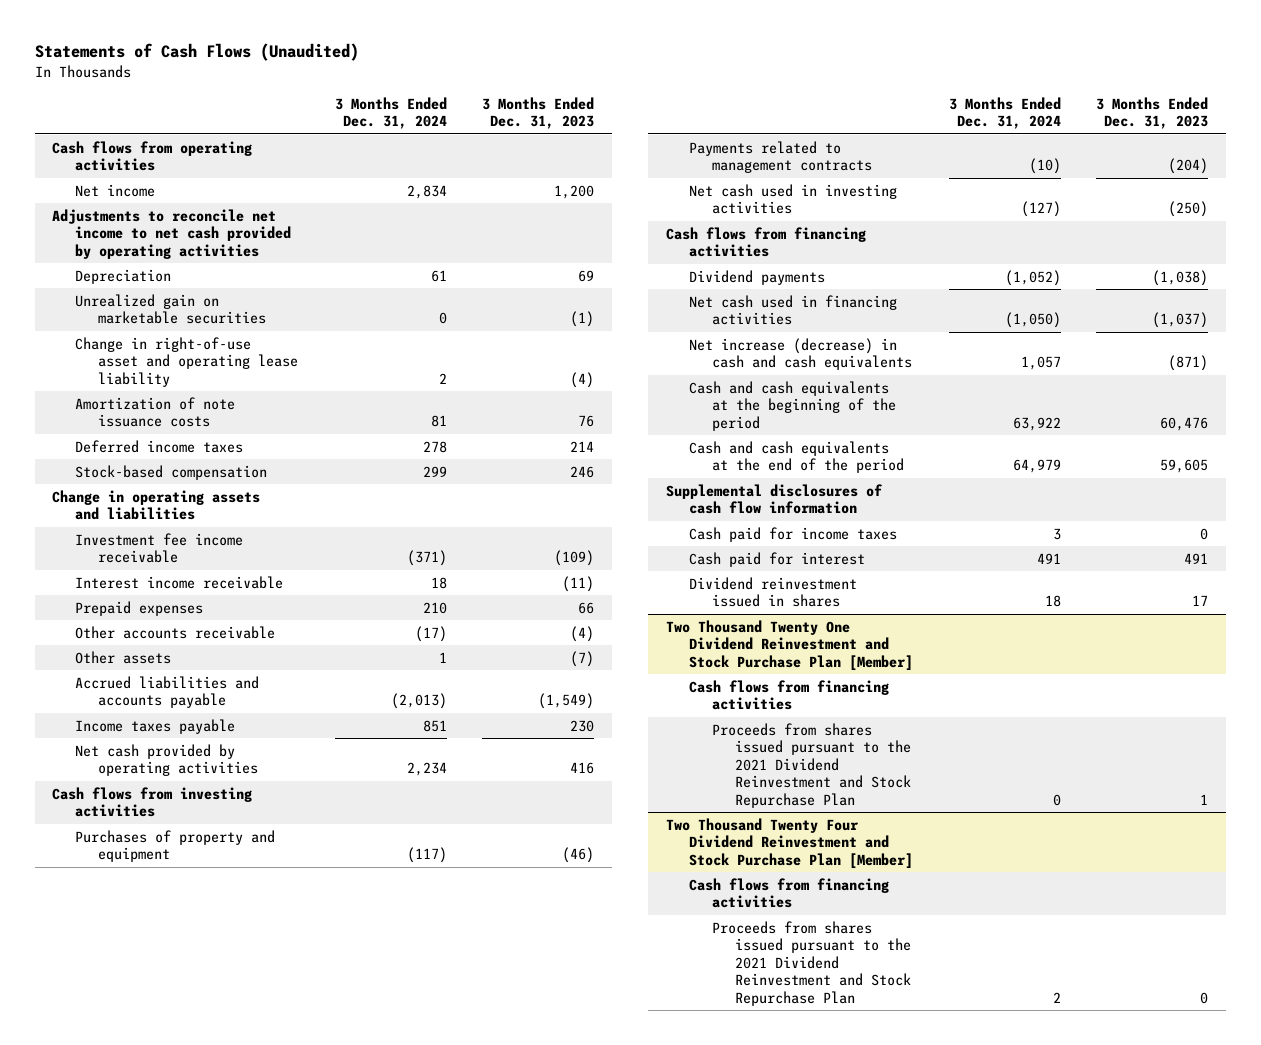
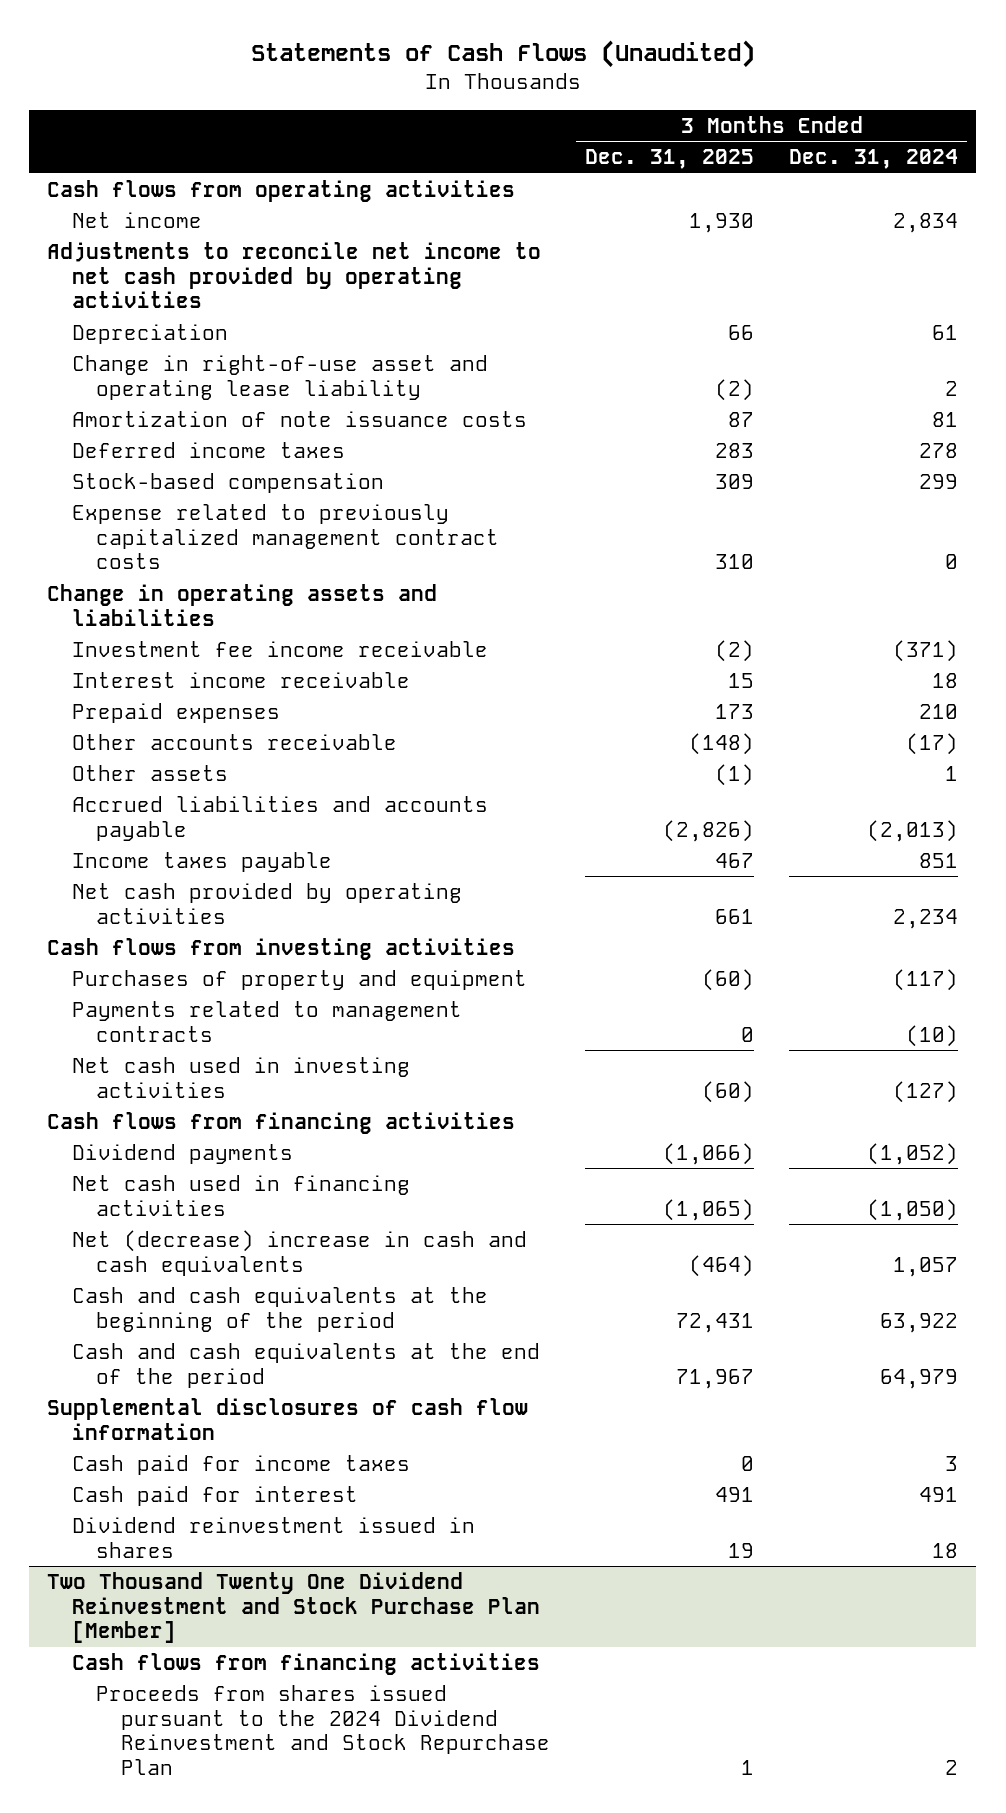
- | 3 Months Ended Dec. 31, 2024 | 3 Months Ended Dec. 31, 2023
+ | 3 Months Ended Dec. 31, 2025 | 3 Months Ended Dec. 31, 2024
- Unrealized gain on marketable securities | 0 | (1)
+ Expense related to previously capitalized management contract costs | 310 | 0
- Net increase (decrease) in cash and cash equivalents | 1,057 | (871)
+ Net (decrease) increase in cash and cash equivalents | (464) | 1,057
@ Two Thousand Twenty One Dividend Reinvestment and Stock Purchase Plan [Member]
- Proceeds from shares issued pursuant to the 2021 Dividend Reinvestment and Stock Repurchase Plan | 0 | 1
- Two Thousand Twenty Four Dividend Reinvestment and Stock Purchase Plan [Member]
- Cash flows from financing activities
- Proceeds from shares issued pursuant to the 2021 Dividend Reinvestment and Stock Repurchase Plan | 2 | 0
@ Two Thousand Twenty One Dividend Reinvestment and Stock Purchase Plan [Member]
+ Proceeds from shares issued pursuant to the 2024 Dividend Reinvestment and Stock Repurchase Plan | 1 | 2

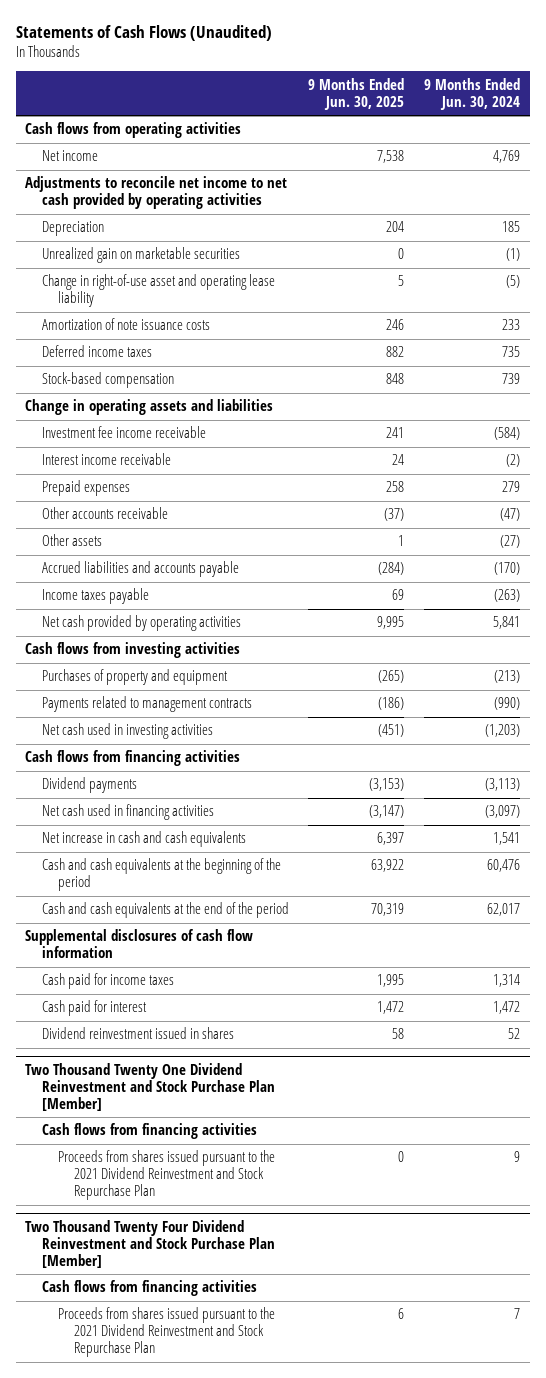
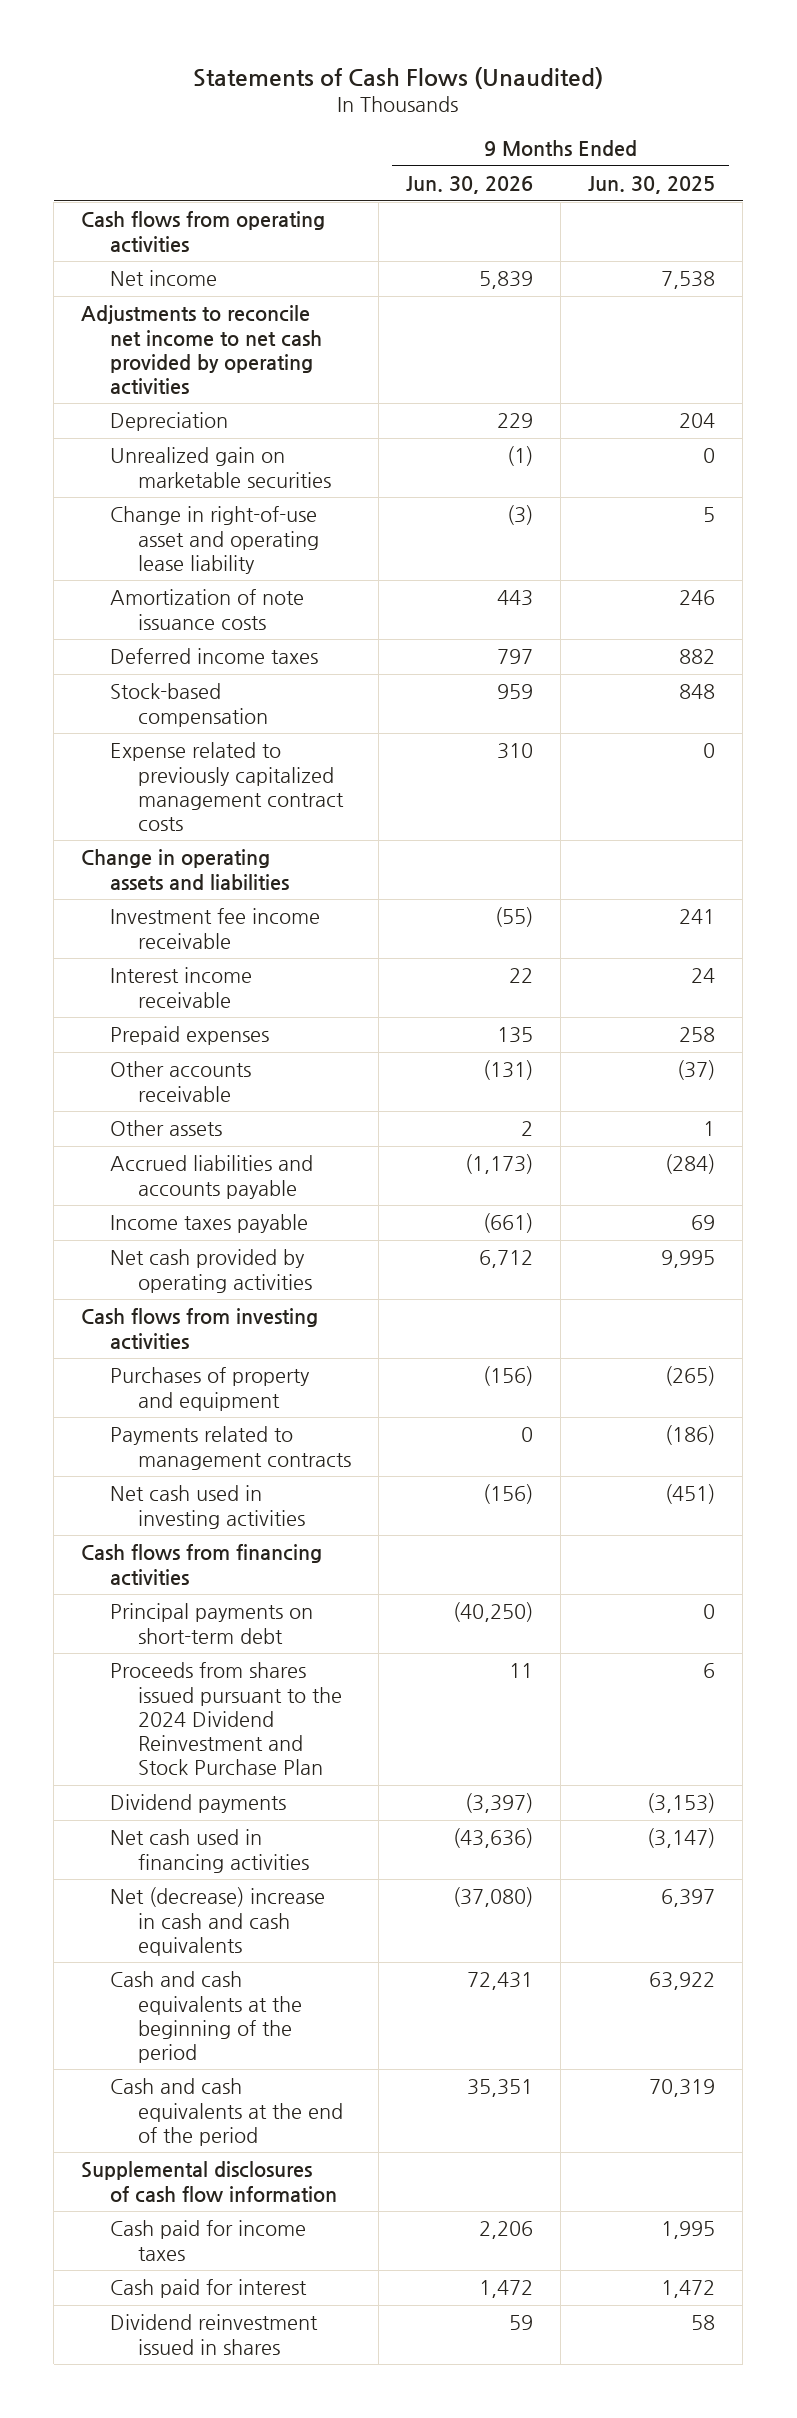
- | 9 Months Ended Jun. 30, 2025 | 9 Months Ended Jun. 30, 2024
+ | 9 Months Ended Jun. 30, 2026 | 9 Months Ended Jun. 30, 2025
+ Expense related to previously capitalized management contract costs | 310 | 0
+ Principal payments on short-term debt | (40,250) | 0
+ Proceeds from shares issued pursuant to the 2024 Dividend Reinvestment and Stock Purchase Plan | 11 | 6
- Net increase in cash and cash equivalents | 6,397 | 1,541
+ Net (decrease) increase in cash and cash equivalents | (37,080) | 6,397
- Two Thousand Twenty One Dividend Reinvestment and Stock Purchase Plan [Member]
- Cash flows from financing activities
- Proceeds from shares issued pursuant to the 2021 Dividend Reinvestment and Stock Repurchase Plan | 0 | 9
- Two Thousand Twenty Four Dividend Reinvestment and Stock Purchase Plan [Member]
- Cash flows from financing activities
- Proceeds from shares issued pursuant to the 2021 Dividend Reinvestment and Stock Repurchase Plan | 6 | 7

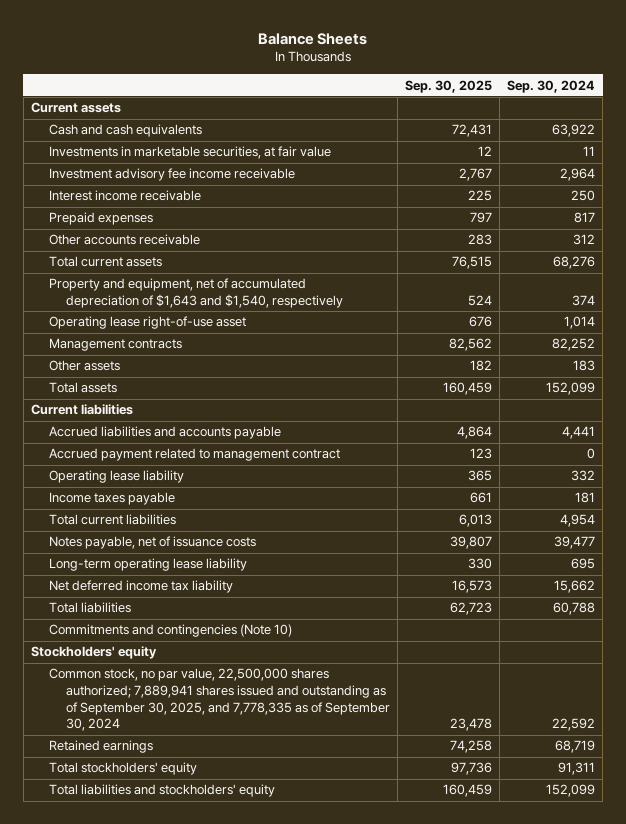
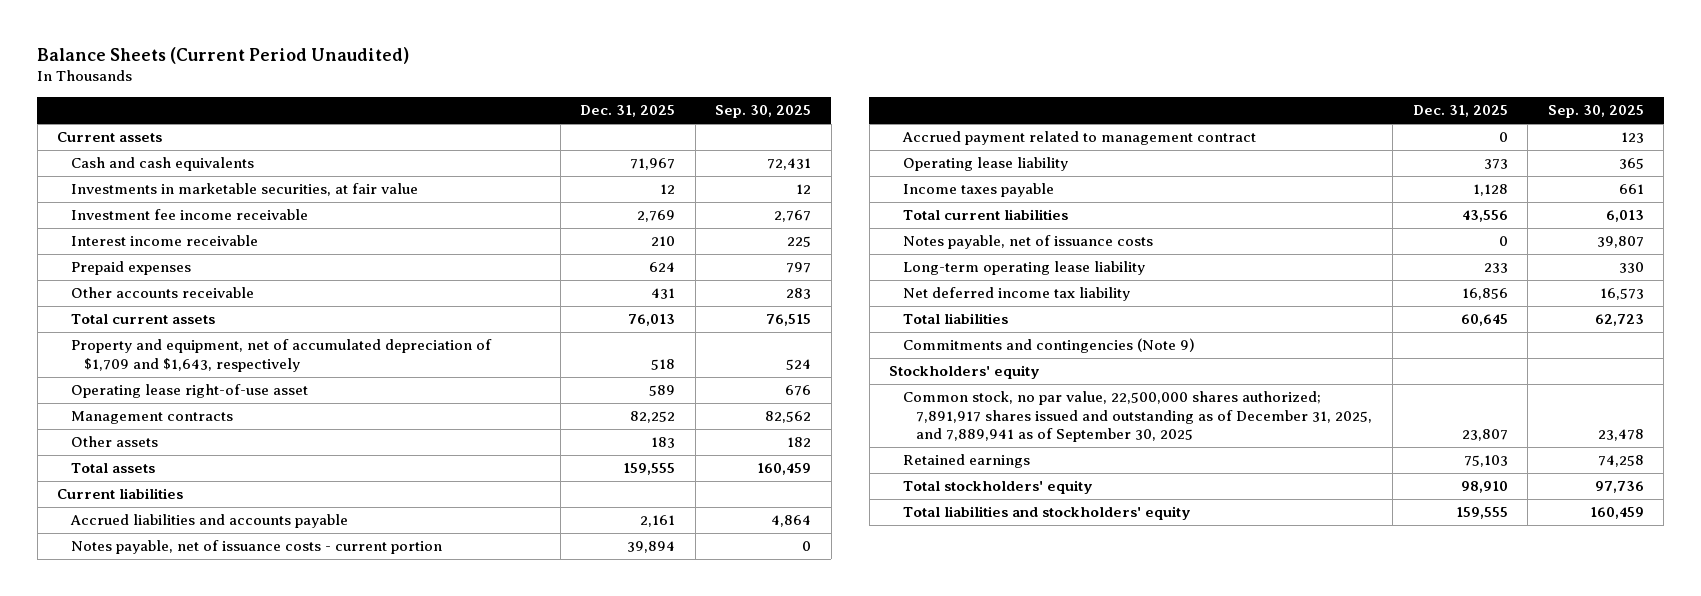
- Balance Sheets
+ Balance Sheets (Current Period Unaudited)
- | Sep. 30, 2025 | Sep. 30, 2024
+ | Dec. 31, 2025 | Sep. 30, 2025
- Investment advisory fee income receivable | 2,767 | 2,964
+ Investment fee income receivable | 2,769 | 2,767
- Property and equipment, net of accumulated depreciation of $1,643 and $1,540, respectively | 524 | 374
+ Property and equipment, net of accumulated depreciation of $1,709 and $1,643, respectively | 518 | 524
+ Notes payable, net of issuance costs - current portion | 39,894 | 0
- Commitments and contingencies (Note 10)
+ Commitments and contingencies (Note 9)
- Common stock, no par value, 22,500,000 shares authorized; 7,889,941 shares issued and outstanding as of September 30, 2025, and 7,778,335 as of September 30, 2024 | 23,478 | 22,592
+ Common stock, no par value, 22,500,000 shares authorized; 7,891,917 shares issued and outstanding as of December 31, 2025, and 7,889,941 as of September 30, 2025 | 23,807 | 23,478

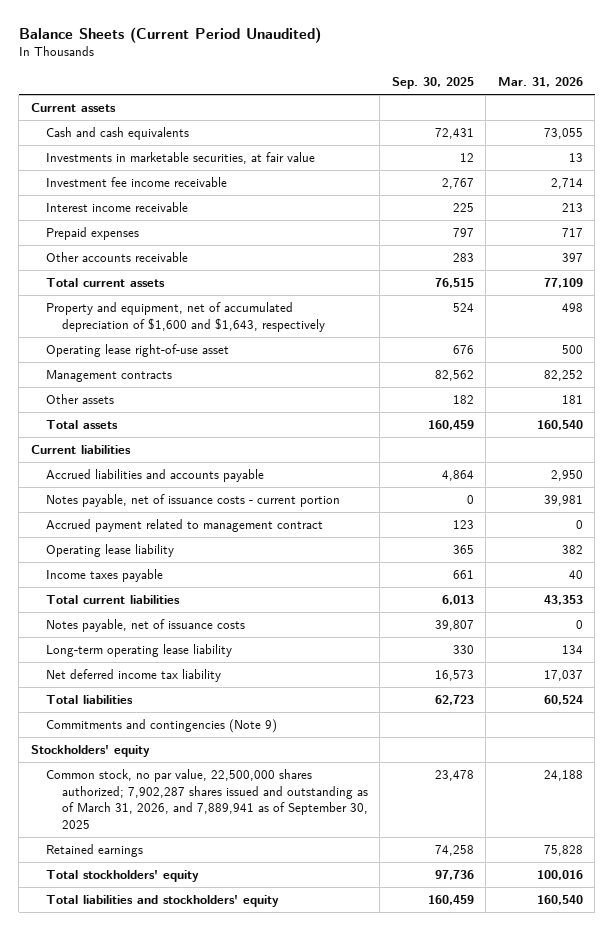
- | Dec. 31, 2025 | Sep. 30, 2025
+ | Sep. 30, 2025 | Mar. 31, 2026
- Property and equipment, net of accumulated depreciation of $1,709 and $1,643, respectively | 518 | 524
+ Property and equipment, net of accumulated depreciation of $1,600 and $1,643, respectively | 524 | 498
- Common stock, no par value, 22,500,000 shares authorized; 7,891,917 shares issued and outstanding as of December 31, 2025, and 7,889,941 as of September 30, 2025 | 23,807 | 23,478
+ Common stock, no par value, 22,500,000 shares authorized; 7,902,287 shares issued and outstanding as of March 31, 2026, and 7,889,941 as of September 30, 2025 | 23,478 | 24,188

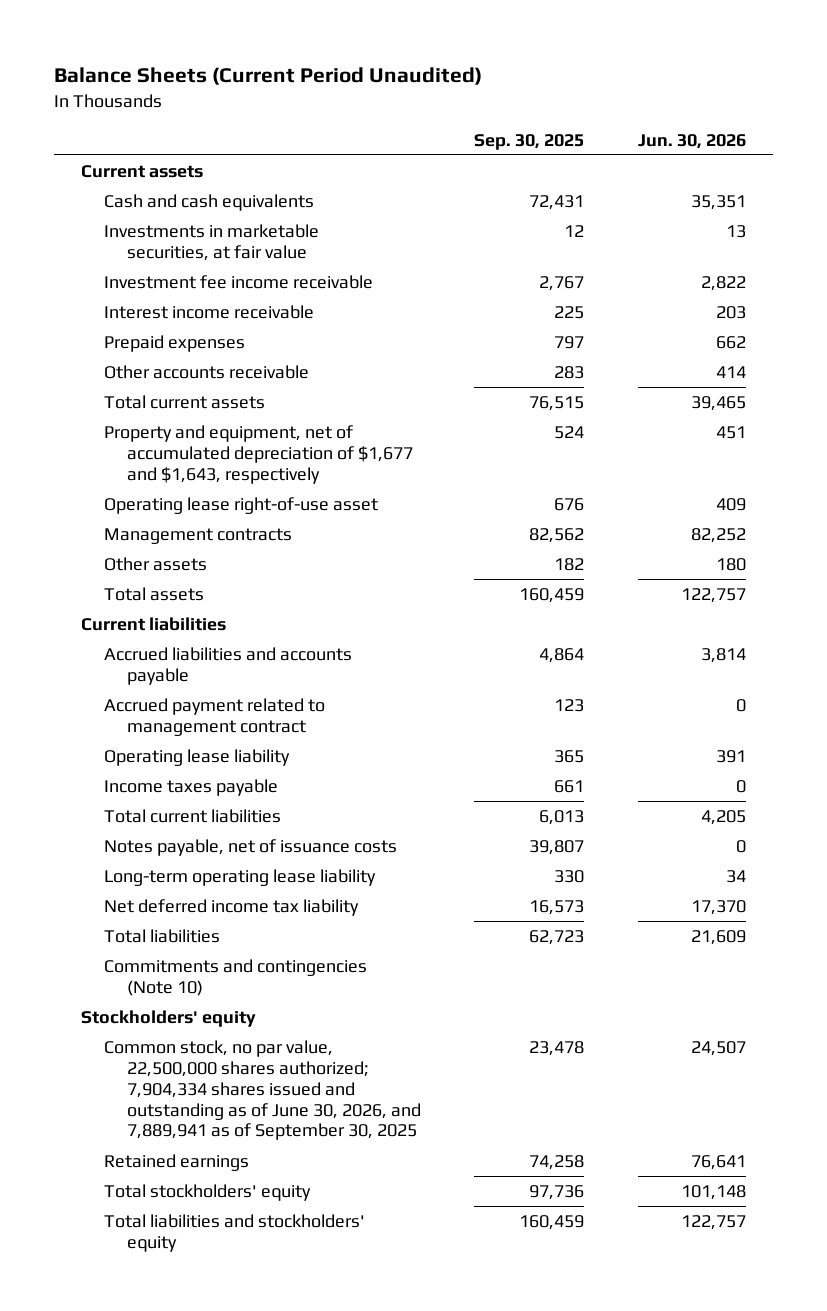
- | Sep. 30, 2025 | Mar. 31, 2026
+ | Sep. 30, 2025 | Jun. 30, 2026
- Property and equipment, net of accumulated depreciation of $1,600 and $1,643, respectively | 524 | 498
+ Property and equipment, net of accumulated depreciation of $1,677 and $1,643, respectively | 524 | 451
- Notes payable, net of issuance costs - current portion | 0 | 39,981
- Commitments and contingencies (Note 9)
+ Commitments and contingencies (Note 10)
- Common stock, no par value, 22,500,000 shares authorized; 7,902,287 shares issued and outstanding as of March 31, 2026, and 7,889,941 as of September 30, 2025 | 23,478 | 24,188
+ Common stock, no par value, 22,500,000 shares authorized; 7,904,334 shares issued and outstanding as of June 30, 2026, and 7,889,941 as of September 30, 2025 | 23,478 | 24,507

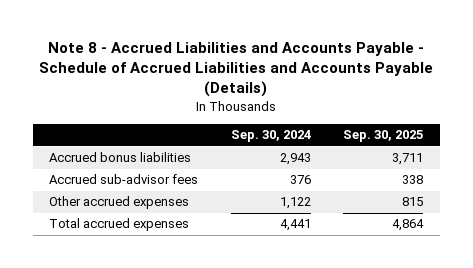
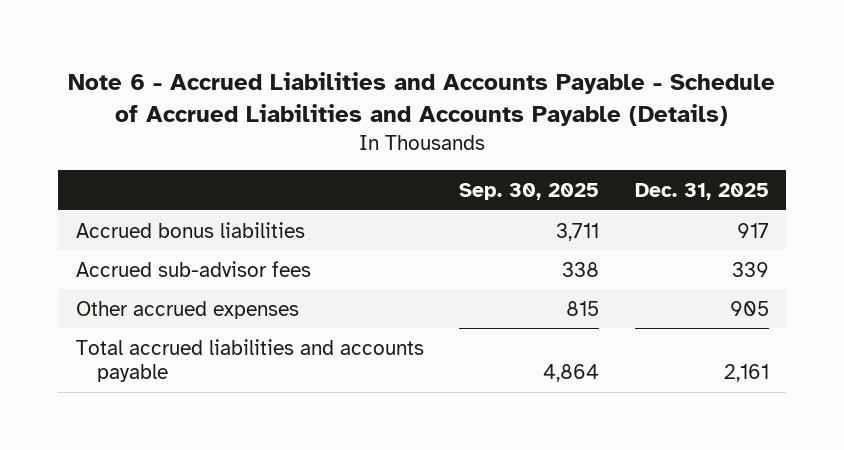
- Note 8 - Accrued Liabilities and Accounts Payable - Schedule of Accrued Liabilities and Accounts Payable (Details)
+ Note 6 - Accrued Liabilities and Accounts Payable - Schedule of Accrued Liabilities and Accounts Payable (Details)
- | Sep. 30, 2024 | Sep. 30, 2025
+ | Sep. 30, 2025 | Dec. 31, 2025
- Total accrued expenses | 4,441 | 4,864
+ Total accrued liabilities and accounts payable | 4,864 | 2,161

